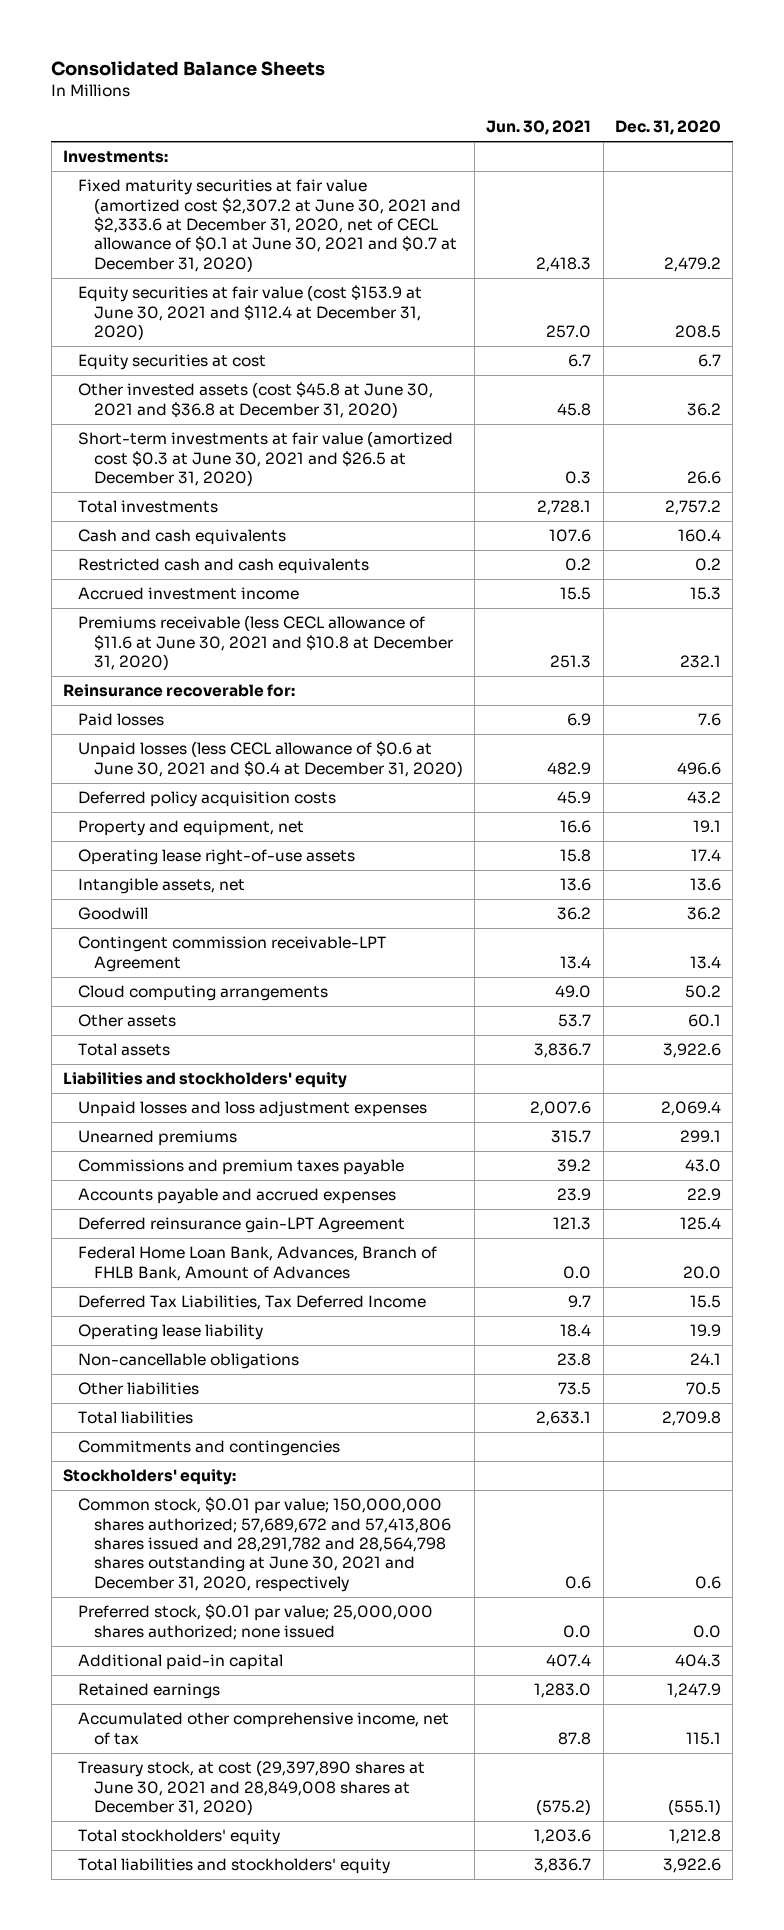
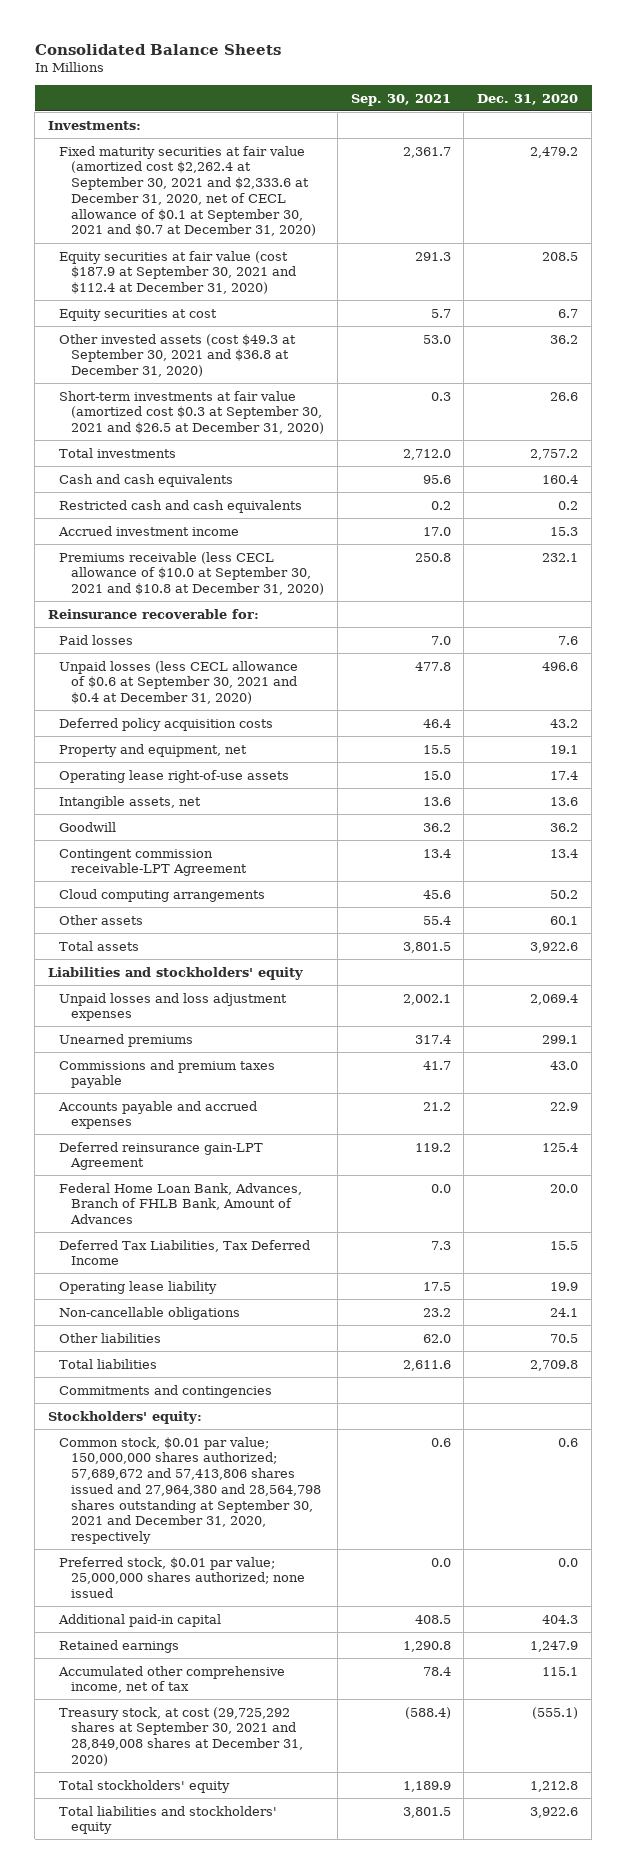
- | Jun. 30, 2021 | Dec. 31, 2020
+ | Sep. 30, 2021 | Dec. 31, 2020
- Fixed maturity securities at fair value (amortized cost $2,307.2 at June 30, 2021 and $2,333.6 at December 31, 2020, net of CECL allowance of $0.1 at June 30, 2021 and $0.7 at December 31, 2020) | 2,418.3 | 2,479.2
- Equity securities at fair value (cost $153.9 at June 30, 2021 and $112.4 at December 31, 2020) | 257.0 | 208.5
+ Fixed maturity securities at fair value (amortized cost $2,262.4 at September 30, 2021 and $2,333.6 at December 31, 2020, net of CECL allowance of $0.1 at September 30, 2021 and $0.7 at December 31, 2020) | 2,361.7 | 2,479.2
+ Equity securities at fair value (cost $187.9 at September 30, 2021 and $112.4 at December 31, 2020) | 291.3 | 208.5
- Other invested assets (cost $45.8 at June 30, 2021 and $36.8 at December 31, 2020) | 45.8 | 36.2
- Short-term investments at fair value (amortized cost $0.3 at June 30, 2021 and $26.5 at December 31, 2020) | 0.3 | 26.6
+ Other invested assets (cost $49.3 at September 30, 2021 and $36.8 at December 31, 2020) | 53.0 | 36.2
+ Short-term investments at fair value (amortized cost $0.3 at September 30, 2021 and $26.5 at December 31, 2020) | 0.3 | 26.6
- Premiums receivable (less CECL allowance of $11.6 at June 30, 2021 and $10.8 at December 31, 2020) | 251.3 | 232.1
+ Premiums receivable (less CECL allowance of $10.0 at September 30, 2021 and $10.8 at December 31, 2020) | 250.8 | 232.1
- Unpaid losses (less CECL allowance of $0.6 at June 30, 2021 and $0.4 at December 31, 2020) | 482.9 | 496.6
+ Unpaid losses (less CECL allowance of $0.6 at September 30, 2021 and $0.4 at December 31, 2020) | 477.8 | 496.6
- Common stock, $0.01 par value; 150,000,000 shares authorized; 57,689,672 and 57,413,806 shares issued and 28,291,782 and 28,564,798 shares outstanding at June 30, 2021 and December 31, 2020, respectively | 0.6 | 0.6
+ Common stock, $0.01 par value; 150,000,000 shares authorized; 57,689,672 and 57,413,806 shares issued and 27,964,380 and 28,564,798 shares outstanding at September 30, 2021 and December 31, 2020, respectively | 0.6 | 0.6
- Treasury stock, at cost (29,397,890 shares at June 30, 2021 and 28,849,008 shares at December 31, 2020) | (575.2) | (555.1)
+ Treasury stock, at cost (29,725,292 shares at September 30, 2021 and 28,849,008 shares at December 31, 2020) | (588.4) | (555.1)

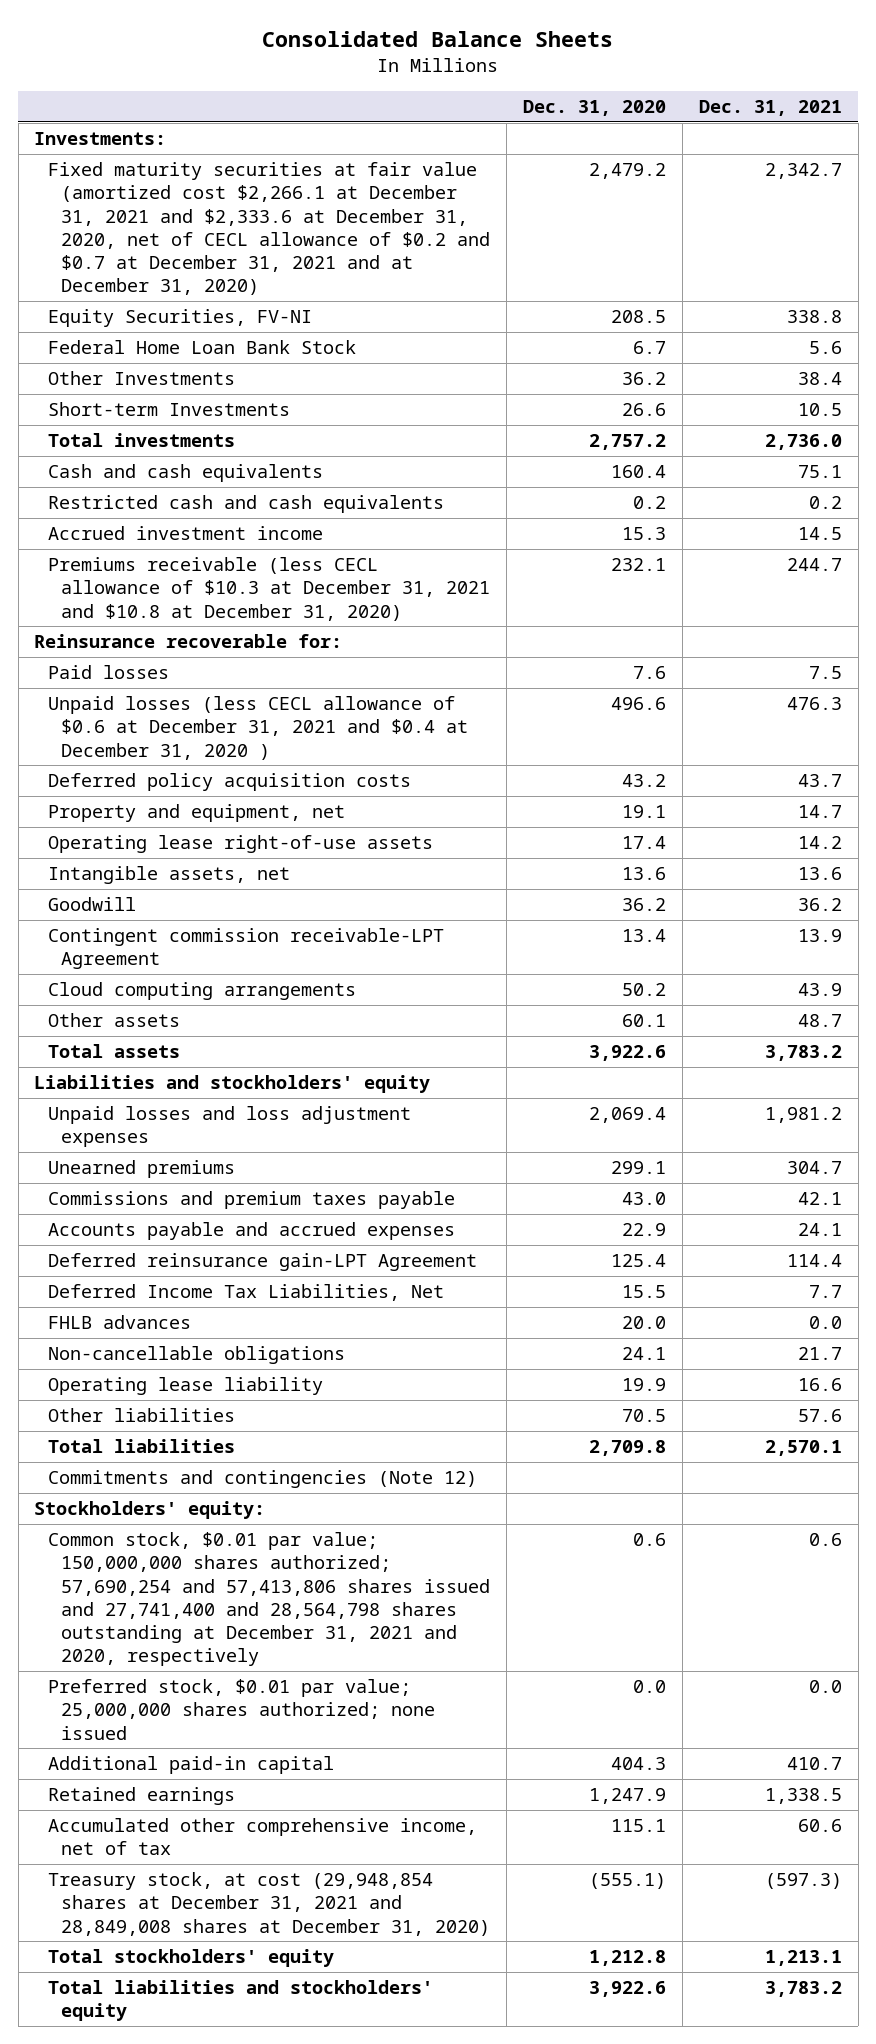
- | Sep. 30, 2021 | Dec. 31, 2020
+ | Dec. 31, 2020 | Dec. 31, 2021
- Fixed maturity securities at fair value (amortized cost $2,262.4 at September 30, 2021 and $2,333.6 at December 31, 2020, net of CECL allowance of $0.1 at September 30, 2021 and $0.7 at December 31, 2020) | 2,361.7 | 2,479.2
- Equity securities at fair value (cost $187.9 at September 30, 2021 and $112.4 at December 31, 2020) | 291.3 | 208.5
- Equity securities at cost | 5.7 | 6.7
- Other invested assets (cost $49.3 at September 30, 2021 and $36.8 at December 31, 2020) | 53.0 | 36.2
- Short-term investments at fair value (amortized cost $0.3 at September 30, 2021 and $26.5 at December 31, 2020) | 0.3 | 26.6
+ Fixed maturity securities at fair value (amortized cost $2,266.1 at December 31, 2021 and $2,333.6 at December 31, 2020, net of CECL allowance of $0.2 and $0.7 at December 31, 2021 and at December 31, 2020) | 2,479.2 | 2,342.7
+ Equity Securities, FV-NI | 208.5 | 338.8
+ Federal Home Loan Bank Stock | 6.7 | 5.6
+ Other Investments | 36.2 | 38.4
+ Short-term Investments | 26.6 | 10.5
- Premiums receivable (less CECL allowance of $10.0 at September 30, 2021 and $10.8 at December 31, 2020) | 250.8 | 232.1
+ Premiums receivable (less CECL allowance of $10.3 at December 31, 2021 and $10.8 at December 31, 2020) | 232.1 | 244.7
- Unpaid losses (less CECL allowance of $0.6 at September 30, 2021 and $0.4 at December 31, 2020) | 477.8 | 496.6
+ Unpaid losses (less CECL allowance of $0.6 at December 31, 2021 and $0.4 at December 31, 2020 ) | 496.6 | 476.3
- Federal Home Loan Bank, Advances, Branch of FHLB Bank, Amount of Advances | 0.0 | 20.0
- Deferred Tax Liabilities, Tax Deferred Income | 7.3 | 15.5
+ Deferred Income Tax Liabilities, Net | 15.5 | 7.7
+ FHLB advances | 20.0 | 0.0
moved down: Operating lease liability | 19.9 | 16.6
- Commitments and contingencies
+ Commitments and contingencies (Note 12)
- Common stock, $0.01 par value; 150,000,000 shares authorized; 57,689,672 and 57,413,806 shares issued and 27,964,380 and 28,564,798 shares outstanding at September 30, 2021 and December 31, 2020, respectively | 0.6 | 0.6
+ Common stock, $0.01 par value; 150,000,000 shares authorized; 57,690,254 and 57,413,806 shares issued and 27,741,400 and 28,564,798 shares outstanding at December 31, 2021 and 2020, respectively | 0.6 | 0.6
- Treasury stock, at cost (29,725,292 shares at September 30, 2021 and 28,849,008 shares at December 31, 2020) | (588.4) | (555.1)
+ Treasury stock, at cost (29,948,854 shares at December 31, 2021 and 28,849,008 shares at December 31, 2020) | (555.1) | (597.3)

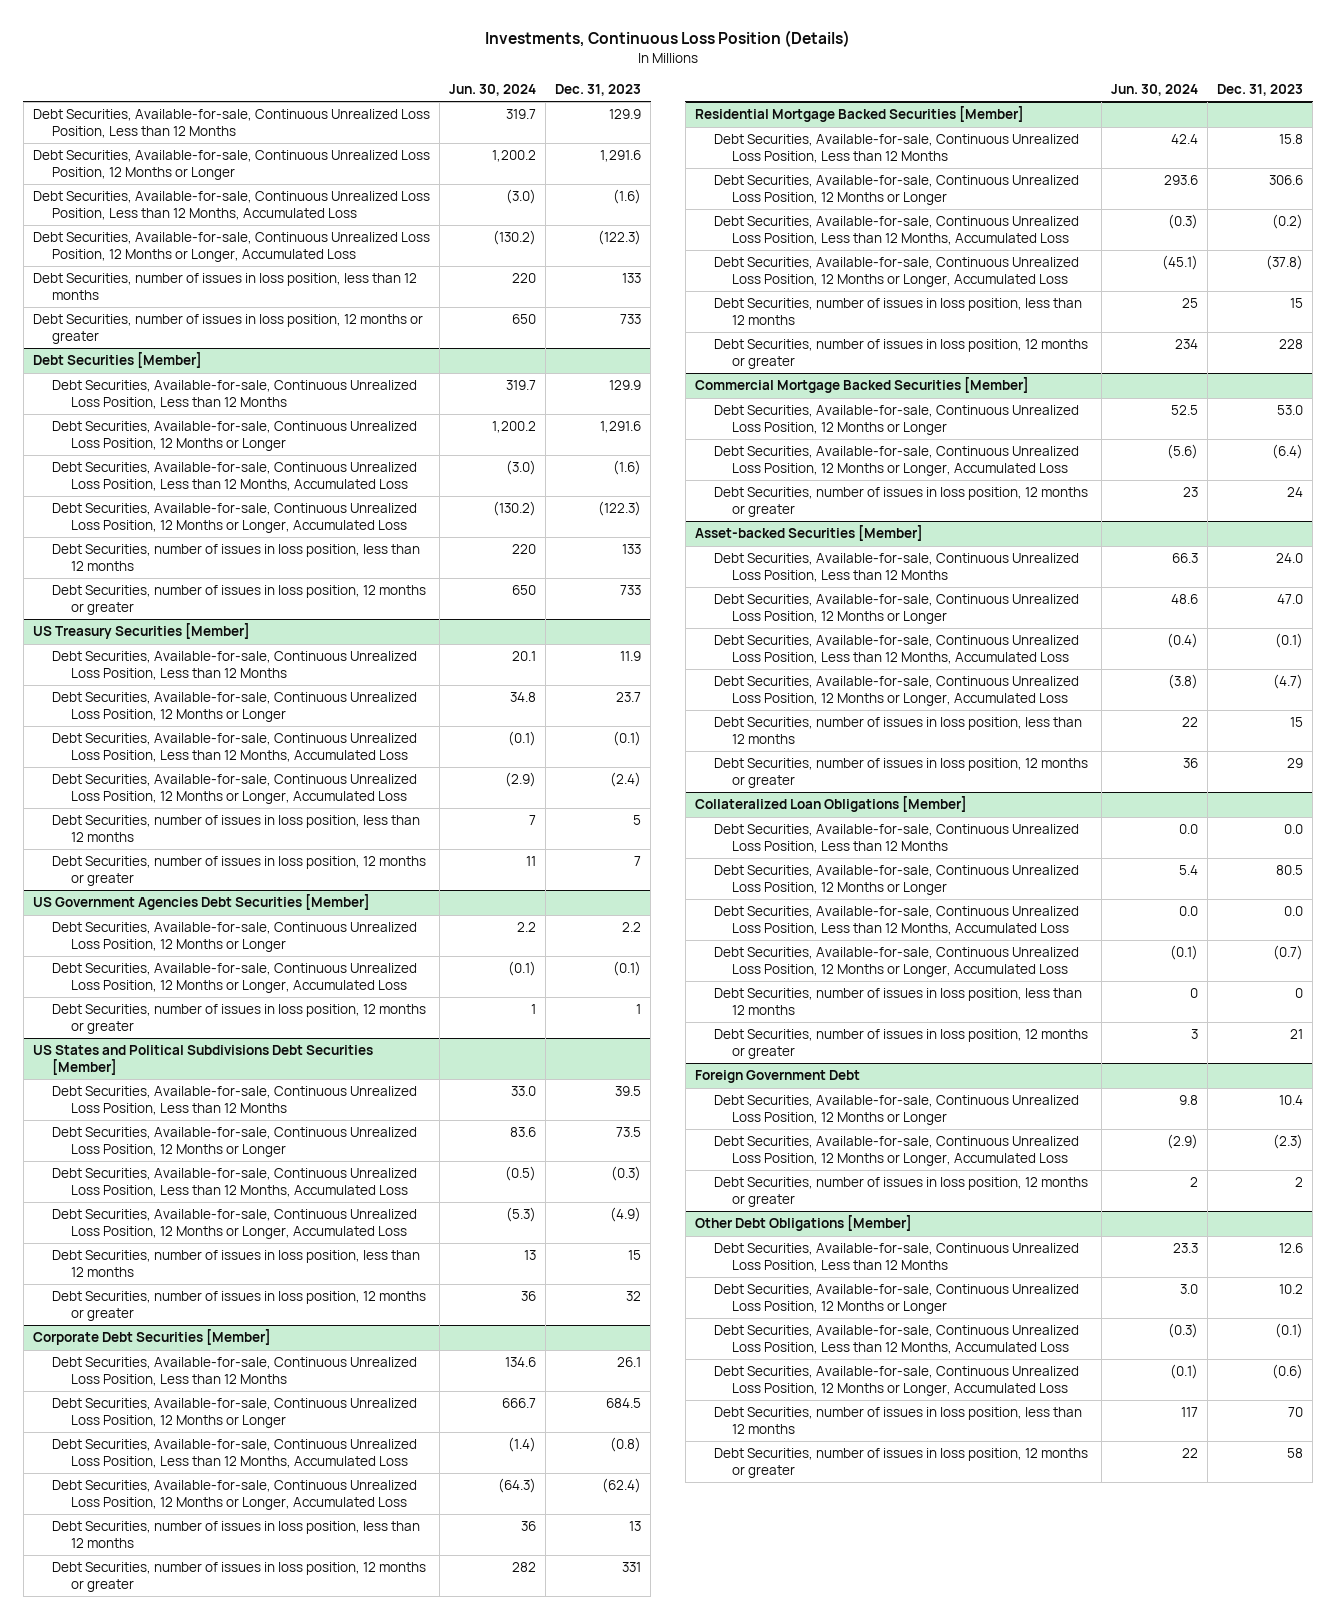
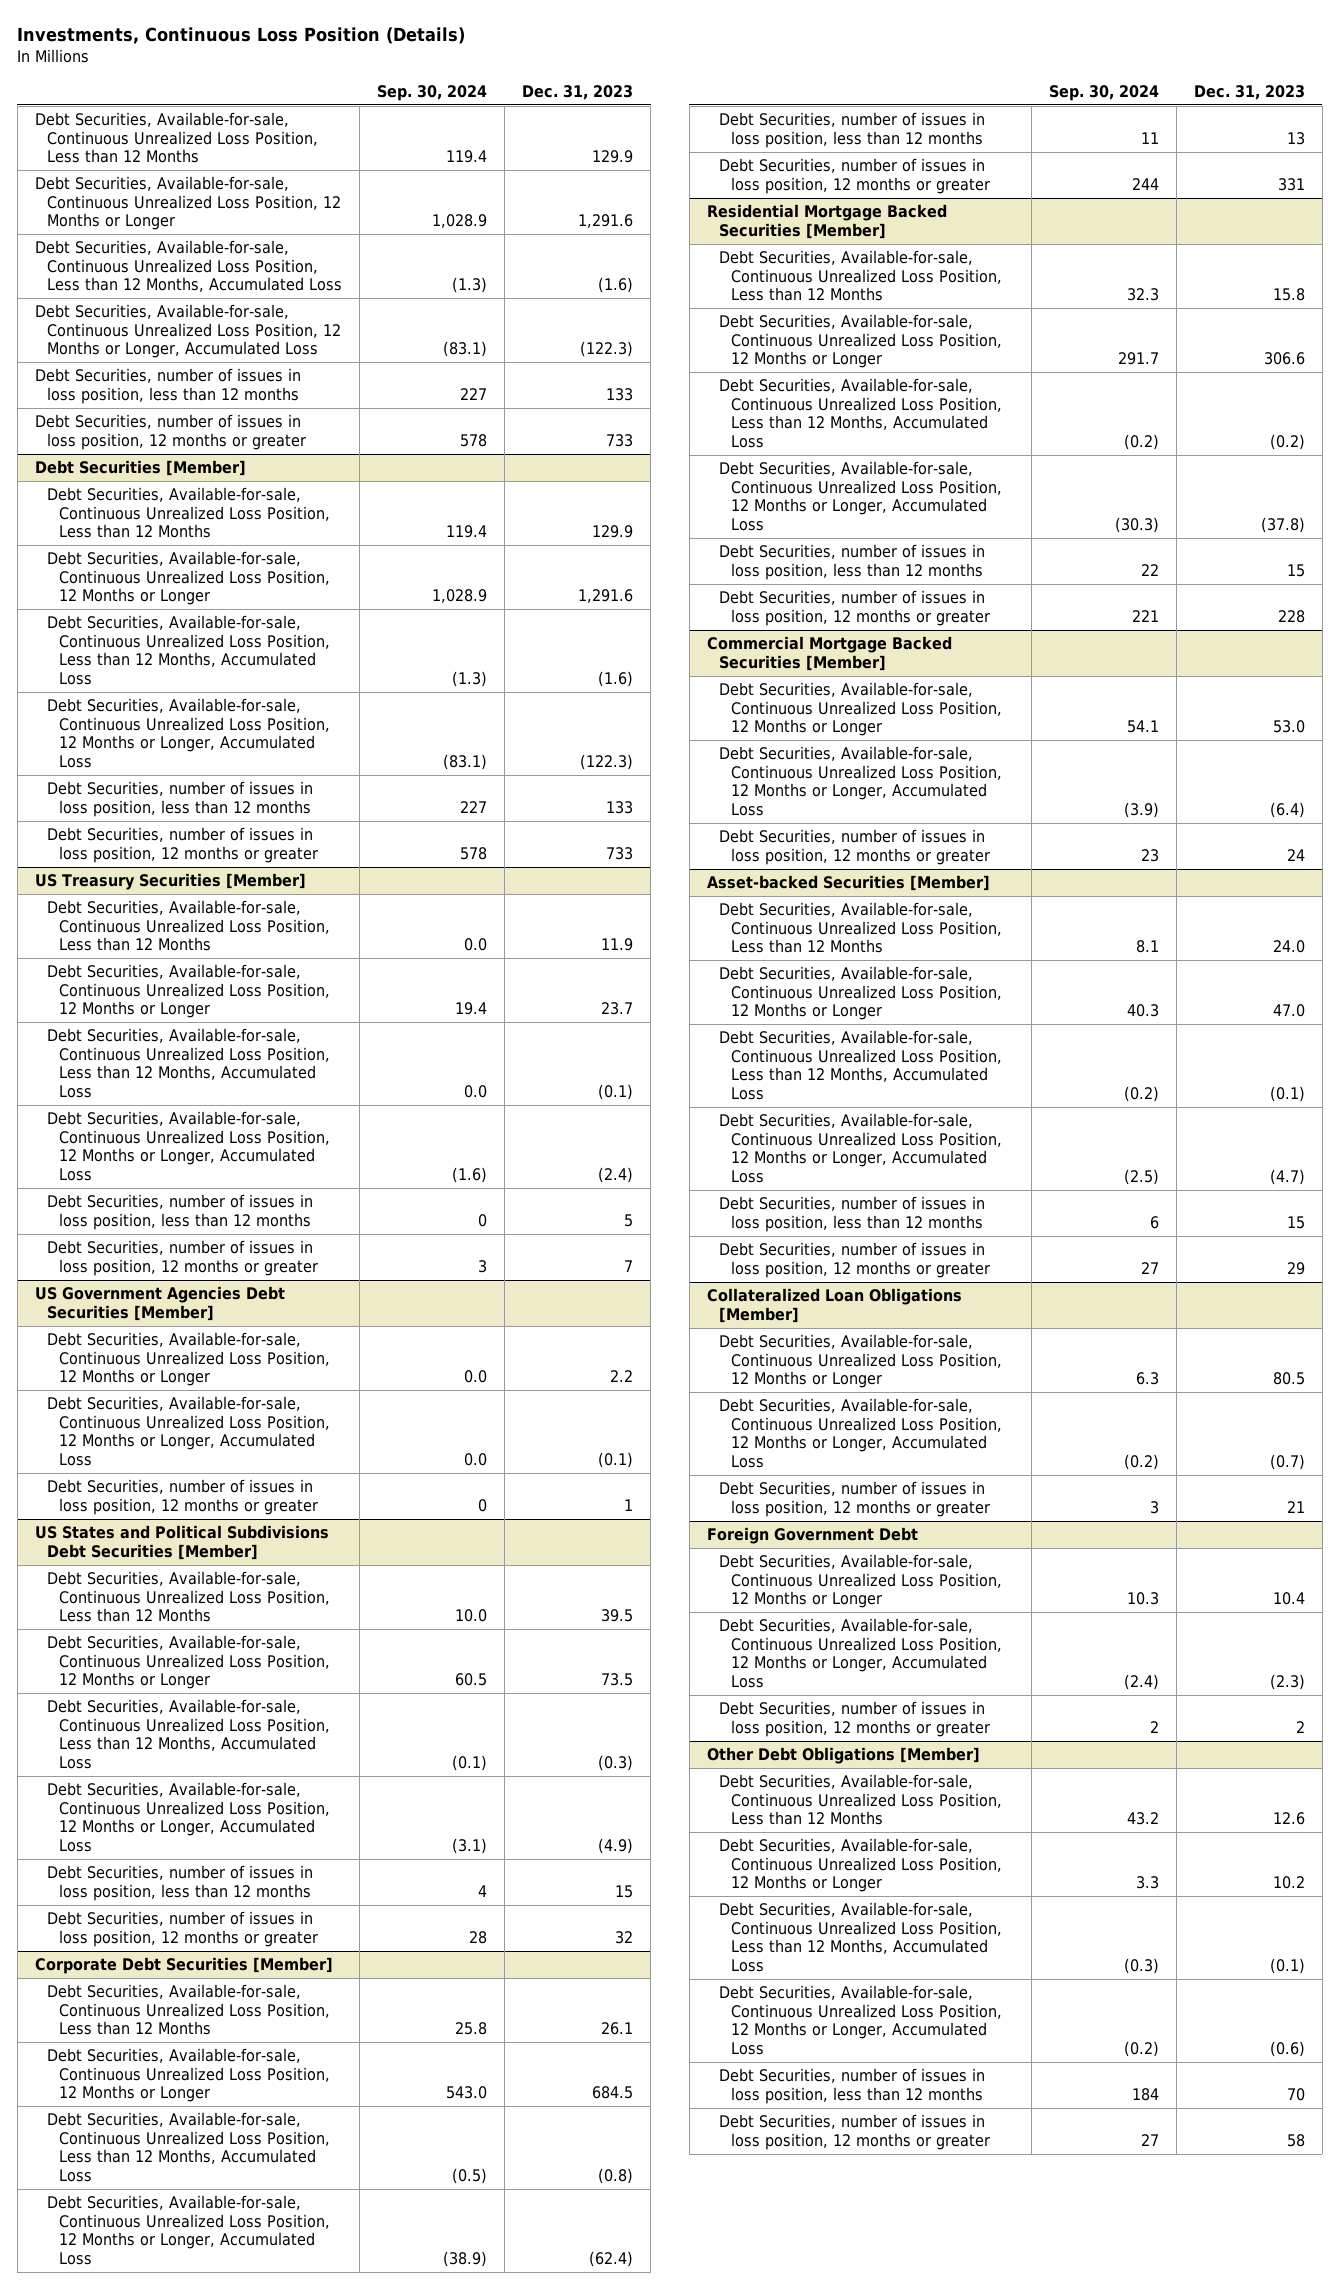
- | Jun. 30, 2024 | Dec. 31, 2023
+ | Sep. 30, 2024 | Dec. 31, 2023
@ Collateralized Loan Obligations [Member]
- Debt Securities, Available-for-sale, Continuous Unrealized Loss Position, Less than 12 Months | 0.0 | 0.0
- Debt Securities, Available-for-sale, Continuous Unrealized Loss Position, Less than 12 Months, Accumulated Loss | 0.0 | 0.0
- Debt Securities, number of issues in loss position, less than 12 months | 0 | 0

